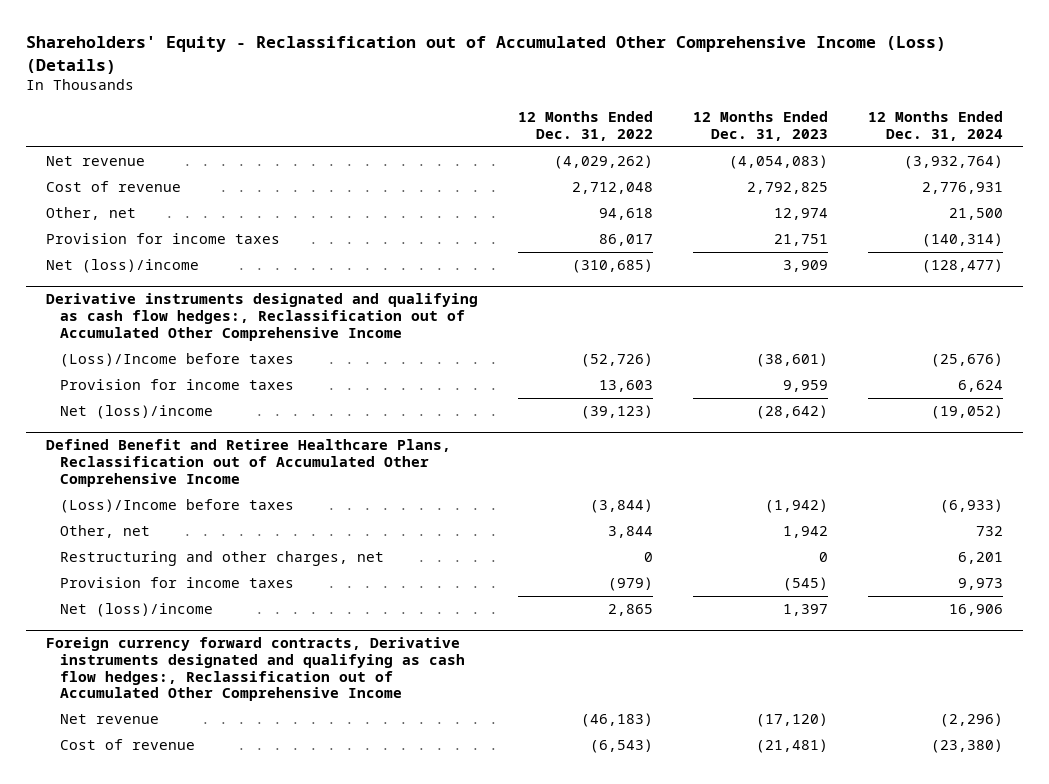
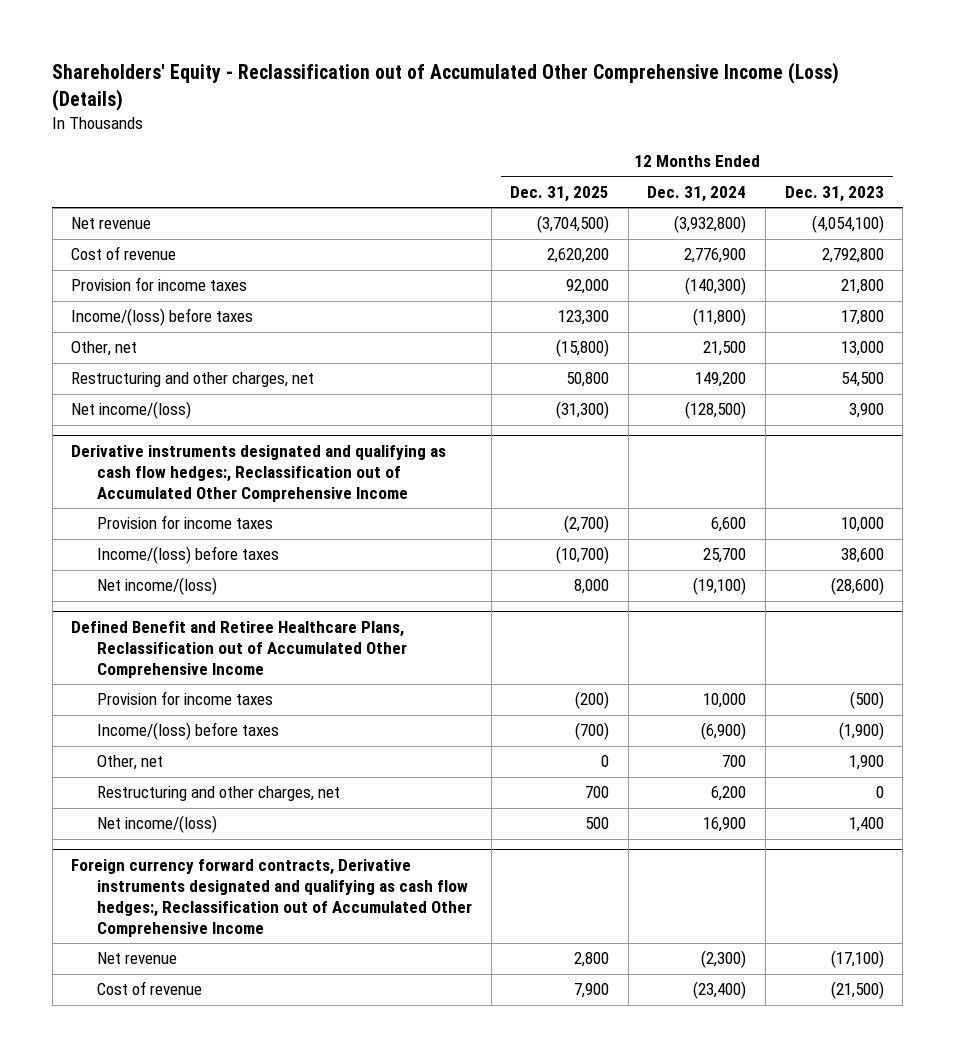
- | 12 Months Ended Dec. 31, 2022 | 12 Months Ended Dec. 31, 2023 | 12 Months Ended Dec. 31, 2024
+ | 12 Months Ended Dec. 31, 2025 | 12 Months Ended Dec. 31, 2024 | 12 Months Ended Dec. 31, 2023
- Net revenue | (4,029,262) | (4,054,083) | (3,932,764)
- Cost of revenue | 2,712,048 | 2,792,825 | 2,776,931
- Other, net | 94,618 | 12,974 | 21,500
- Provision for income taxes | 86,017 | 21,751 | (140,314)
- Net (loss)/income | (310,685) | 3,909 | (128,477)
+ Net revenue | (3,704,500) | (3,932,800) | (4,054,100)
+ Cost of revenue | 2,620,200 | 2,776,900 | 2,792,800
+ Provision for income taxes | 92,000 | (140,300) | 21,800
+ Income/(loss) before taxes | 123,300 | (11,800) | 17,800
+ Other, net | (15,800) | 21,500 | 13,000
+ Restructuring and other charges, net | 50,800 | 149,200 | 54,500
+ Net income/(loss) | (31,300) | (128,500) | 3,900
@ Derivative instruments designated and qualifying as cash flow hedges:, Reclassification out of Accumulated Other Comprehensive Income
- (Loss)/Income before taxes | (52,726) | (38,601) | (25,676)
- Provision for income taxes | 13,603 | 9,959 | 6,624
- Net (loss)/income | (39,123) | (28,642) | (19,052)
+ Provision for income taxes | (2,700) | 6,600 | 10,000
+ Income/(loss) before taxes | (10,700) | 25,700 | 38,600
+ Net income/(loss) | 8,000 | (19,100) | (28,600)
@ Defined Benefit and Retiree Healthcare Plans, Reclassification out of Accumulated Other Comprehensive Income
- (Loss)/Income before taxes | (3,844) | (1,942) | (6,933)
- Other, net | 3,844 | 1,942 | 732
- Restructuring and other charges, net | 0 | 0 | 6,201
- Provision for income taxes | (979) | (545) | 9,973
- Net (loss)/income | 2,865 | 1,397 | 16,906
+ Provision for income taxes | (200) | 10,000 | (500)
+ Income/(loss) before taxes | (700) | (6,900) | (1,900)
+ Other, net | 0 | 700 | 1,900
+ Restructuring and other charges, net | 700 | 6,200 | 0
+ Net income/(loss) | 500 | 16,900 | 1,400
@ Foreign currency forward contracts, Derivative instruments designated and qualifying as cash flow hedges:, Reclassification out of Accumulated Other Comprehensive Income
- Net revenue | (46,183) | (17,120) | (2,296)
- Cost of revenue | (6,543) | (21,481) | (23,380)
+ Net revenue | 2,800 | (2,300) | (17,100)
+ Cost of revenue | 7,900 | (23,400) | (21,500)

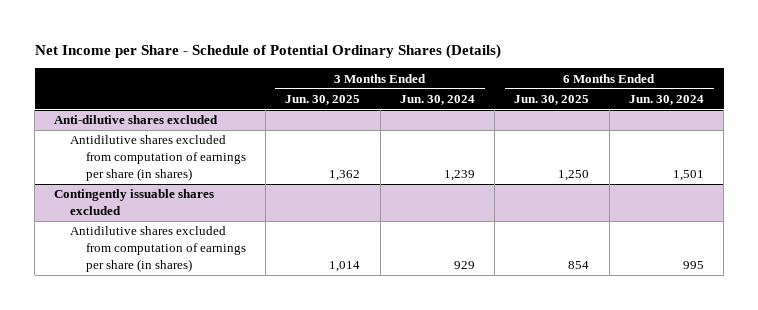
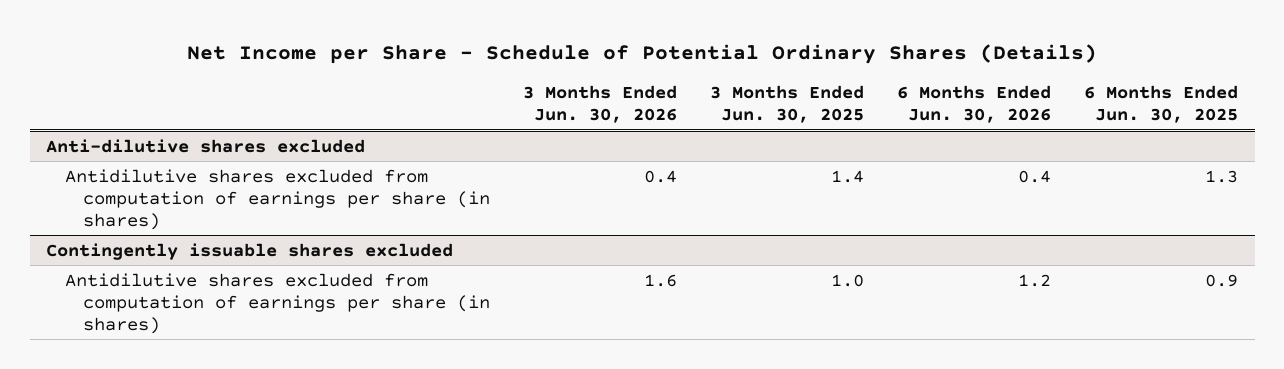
- | 3 Months Ended Jun. 30, 2025 | 3 Months Ended Jun. 30, 2024 | 6 Months Ended Jun. 30, 2025 | 6 Months Ended Jun. 30, 2024
+ | 3 Months Ended Jun. 30, 2026 | 3 Months Ended Jun. 30, 2025 | 6 Months Ended Jun. 30, 2026 | 6 Months Ended Jun. 30, 2025
@ Anti-dilutive shares excluded
- Antidilutive shares excluded from computation of earnings per share (in shares) | 1,362 | 1,239 | 1,250 | 1,501
+ Antidilutive shares excluded from computation of earnings per share (in shares) | 0.4 | 1.4 | 0.4 | 1.3
@ Contingently issuable shares excluded
- Antidilutive shares excluded from computation of earnings per share (in shares) | 1,014 | 929 | 854 | 995
+ Antidilutive shares excluded from computation of earnings per share (in shares) | 1.6 | 1.0 | 1.2 | 0.9

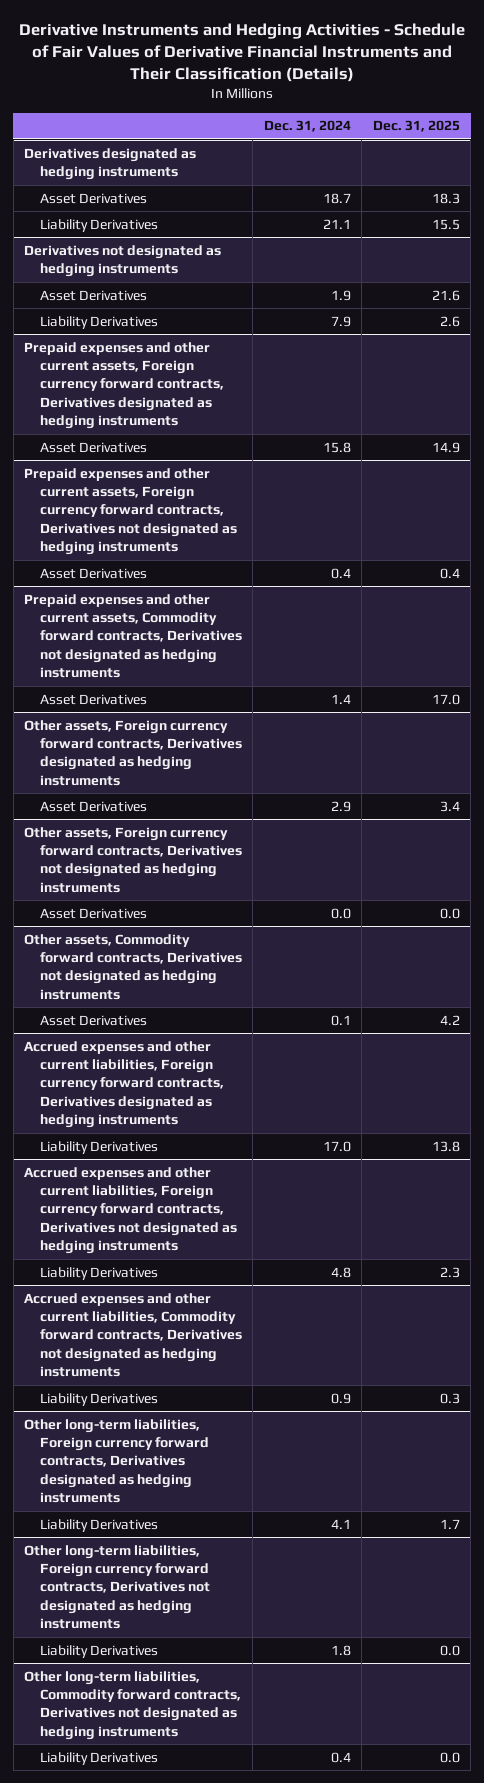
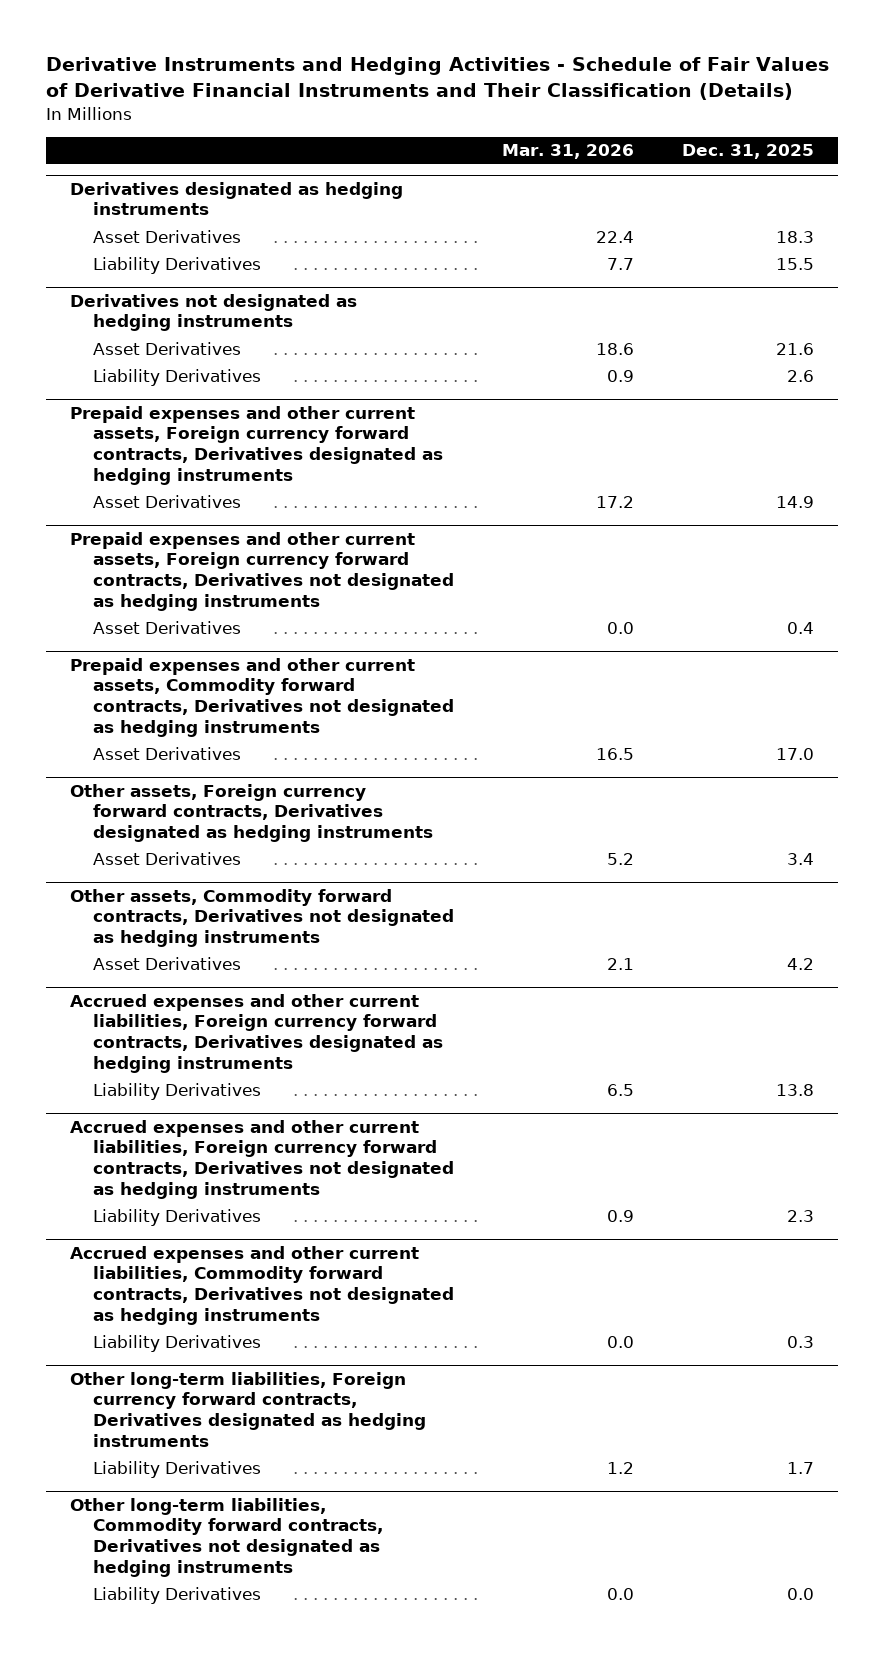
- | Dec. 31, 2024 | Dec. 31, 2025
+ | Mar. 31, 2026 | Dec. 31, 2025
- Other assets, Foreign currency forward contracts, Derivatives not designated as hedging instruments
- Asset Derivatives | 0.0 | 0.0
- Other long-term liabilities, Foreign currency forward contracts, Derivatives not designated as hedging instruments
- Liability Derivatives | 1.8 | 0.0

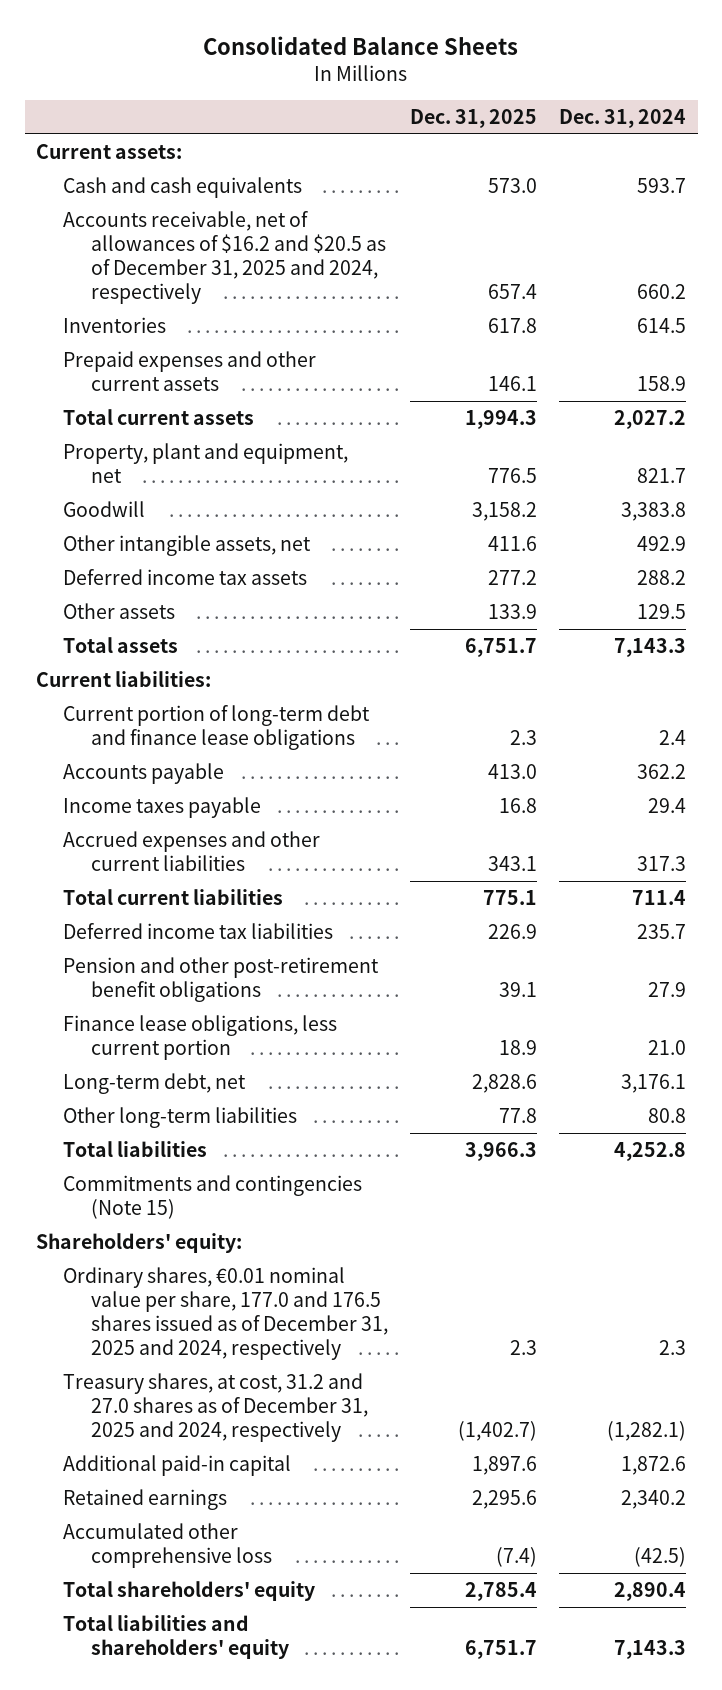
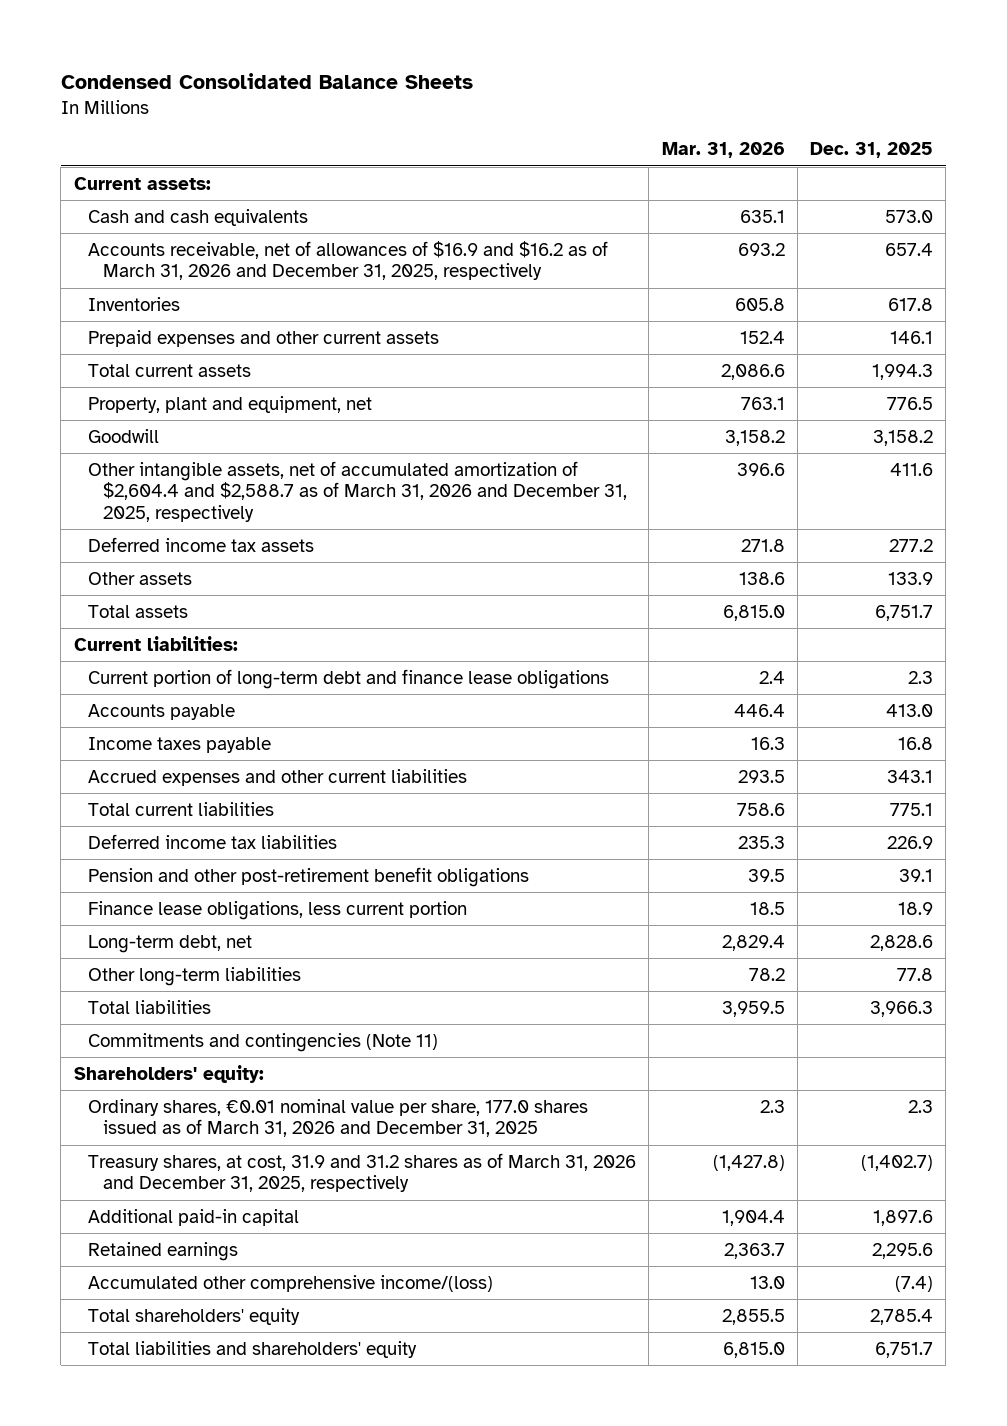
- Consolidated Balance Sheets
+ Condensed Consolidated Balance Sheets
- | Dec. 31, 2025 | Dec. 31, 2024
+ | Mar. 31, 2026 | Dec. 31, 2025
- Accounts receivable, net of allowances of $16.2 and $20.5 as of December 31, 2025 and 2024, respectively | 657.4 | 660.2
+ Accounts receivable, net of allowances of $16.9 and $16.2 as of March 31, 2026 and December 31, 2025, respectively | 693.2 | 657.4
- Other intangible assets, net | 411.6 | 492.9
+ Other intangible assets, net of accumulated amortization of $2,604.4 and $2,588.7 as of March 31, 2026 and December 31, 2025, respectively | 396.6 | 411.6
- Commitments and contingencies (Note 15)
+ Commitments and contingencies (Note 11)
- Ordinary shares, €0.01 nominal value per share, 177.0 and 176.5 shares issued as of December 31, 2025 and 2024, respectively | 2.3 | 2.3
- Treasury shares, at cost, 31.2 and 27.0 shares as of December 31, 2025 and 2024, respectively | (1,402.7) | (1,282.1)
+ Ordinary shares, €0.01 nominal value per share, 177.0 shares issued as of March 31, 2026 and December 31, 2025 | 2.3 | 2.3
+ Treasury shares, at cost, 31.9 and 31.2 shares as of March 31, 2026 and December 31, 2025, respectively | (1,427.8) | (1,402.7)
- Accumulated other comprehensive loss | (7.4) | (42.5)
+ Accumulated other comprehensive income/(loss) | 13.0 | (7.4)

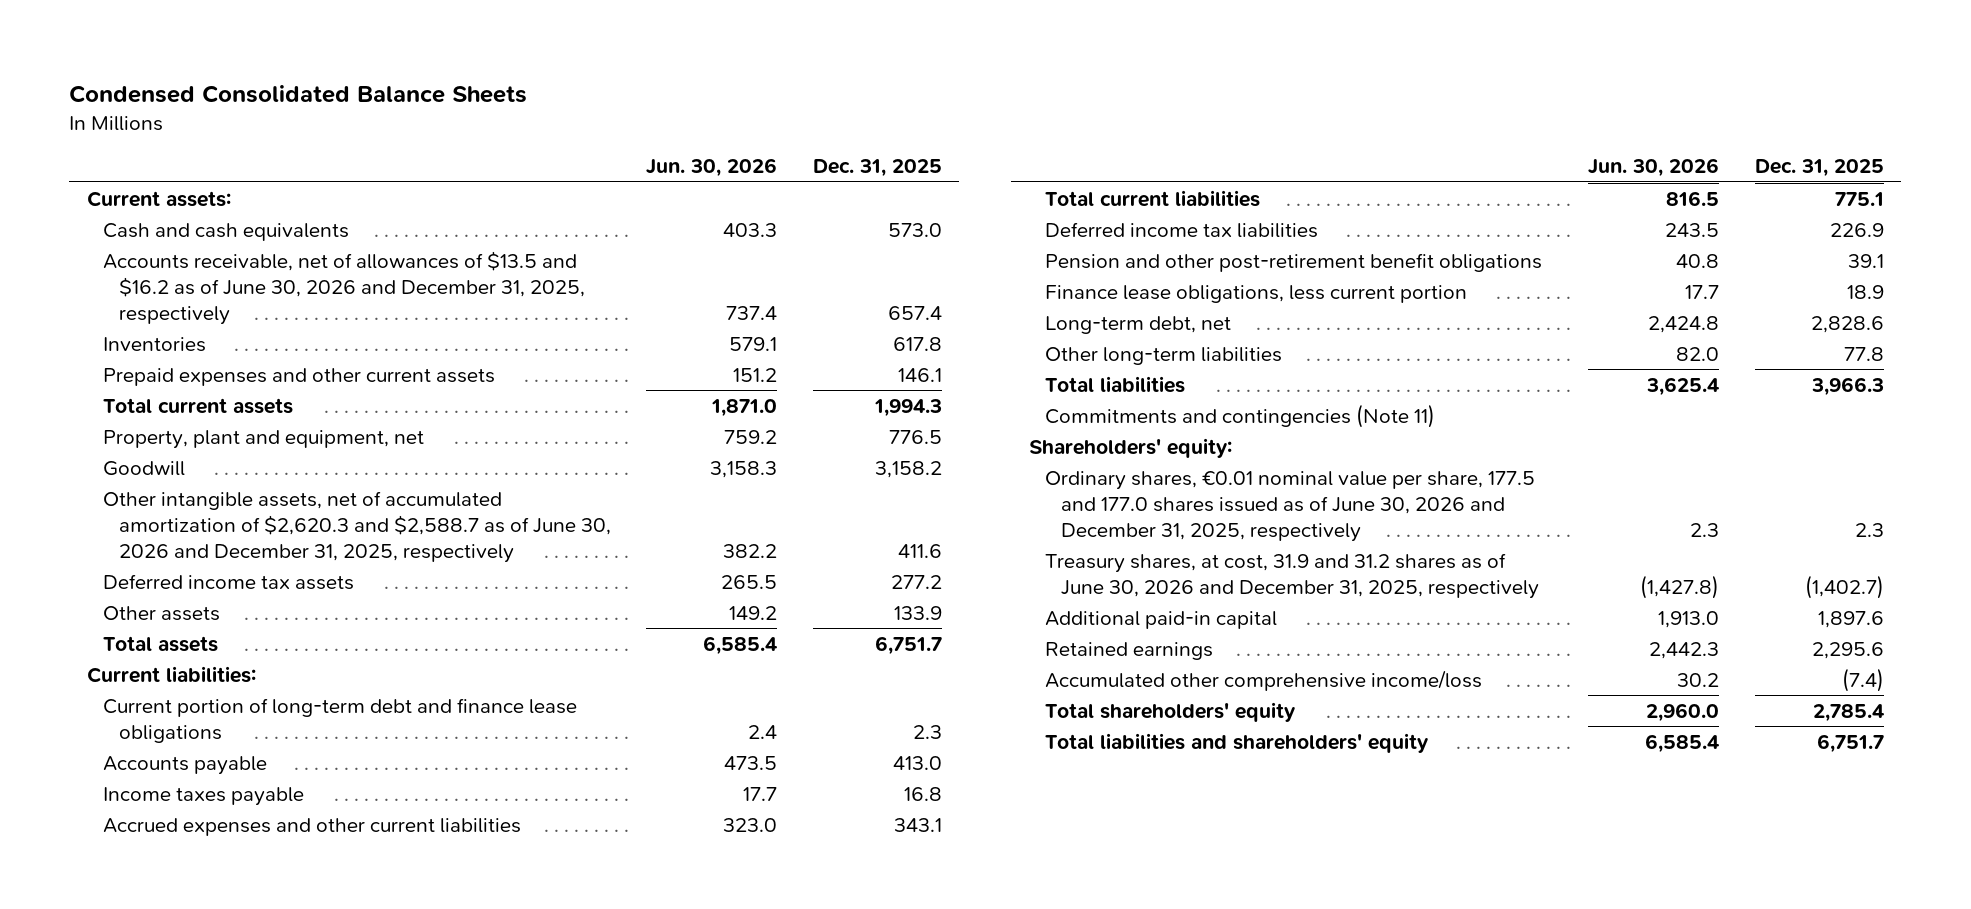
- | Mar. 31, 2026 | Dec. 31, 2025
+ | Jun. 30, 2026 | Dec. 31, 2025
- Accounts receivable, net of allowances of $16.9 and $16.2 as of March 31, 2026 and December 31, 2025, respectively | 693.2 | 657.4
+ Accounts receivable, net of allowances of $13.5 and $16.2 as of June 30, 2026 and December 31, 2025, respectively | 737.4 | 657.4
- Other intangible assets, net of accumulated amortization of $2,604.4 and $2,588.7 as of March 31, 2026 and December 31, 2025, respectively | 396.6 | 411.6
+ Other intangible assets, net of accumulated amortization of $2,620.3 and $2,588.7 as of June 30, 2026 and December 31, 2025, respectively | 382.2 | 411.6
- Ordinary shares, €0.01 nominal value per share, 177.0 shares issued as of March 31, 2026 and December 31, 2025 | 2.3 | 2.3
- Treasury shares, at cost, 31.9 and 31.2 shares as of March 31, 2026 and December 31, 2025, respectively | (1,427.8) | (1,402.7)
+ Ordinary shares, €0.01 nominal value per share, 177.5 and 177.0 shares issued as of June 30, 2026 and December 31, 2025, respectively | 2.3 | 2.3
+ Treasury shares, at cost, 31.9 and 31.2 shares as of June 30, 2026 and December 31, 2025, respectively | (1,427.8) | (1,402.7)
- Accumulated other comprehensive income/(loss) | 13.0 | (7.4)
+ Accumulated other comprehensive income/loss | 30.2 | (7.4)

